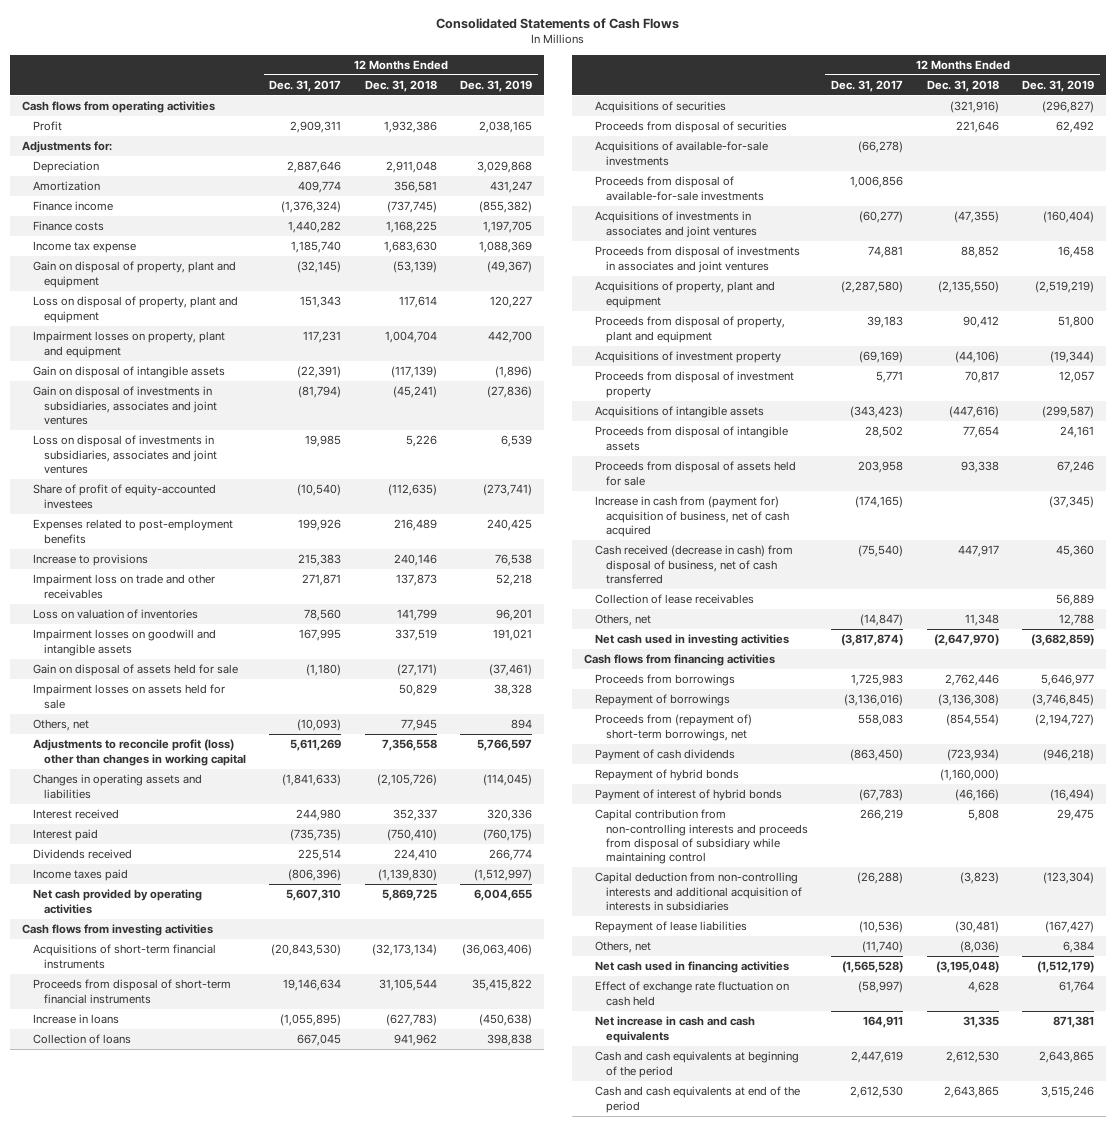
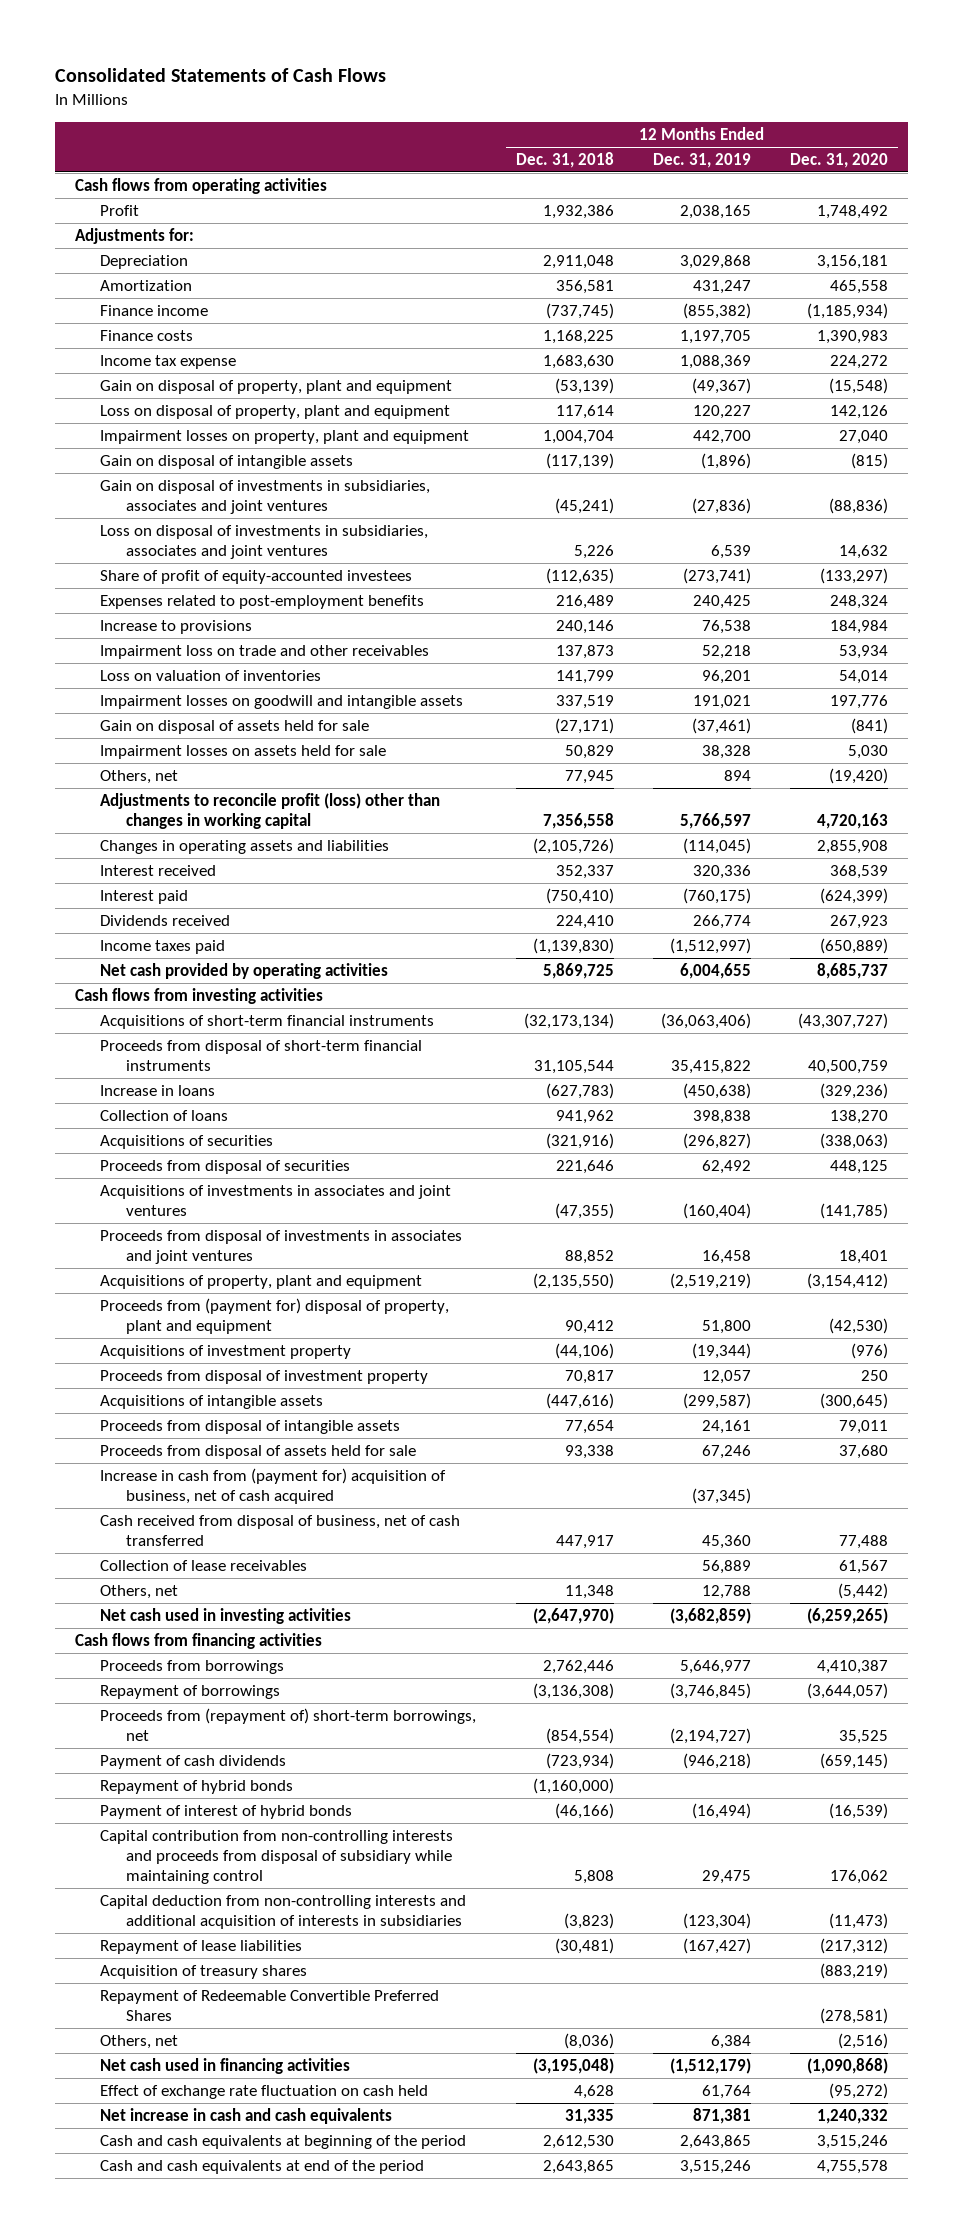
- | 12 Months Ended Dec. 31, 2017 | 12 Months Ended Dec. 31, 2018 | 12 Months Ended Dec. 31, 2019
+ | 12 Months Ended Dec. 31, 2018 | 12 Months Ended Dec. 31, 2019 | 12 Months Ended Dec. 31, 2020
- Acquisitions of available-for-sale investments | (66,278) | |
- Proceeds from disposal of available-for-sale investments | 1,006,856 | |
- Proceeds from disposal of property, plant and equipment | 39,183 | 90,412 | 51,800
+ Proceeds from (payment for) disposal of property, plant and equipment | 90,412 | 51,800 | (42,530)
- Cash received (decrease in cash) from disposal of business, net of cash transferred | (75,540) | 447,917 | 45,360
+ Cash received from disposal of business, net of cash transferred | 447,917 | 45,360 | 77,488
+ Acquisition of treasury shares | | | (883,219)
+ Repayment of Redeemable Convertible Preferred Shares | | | (278,581)

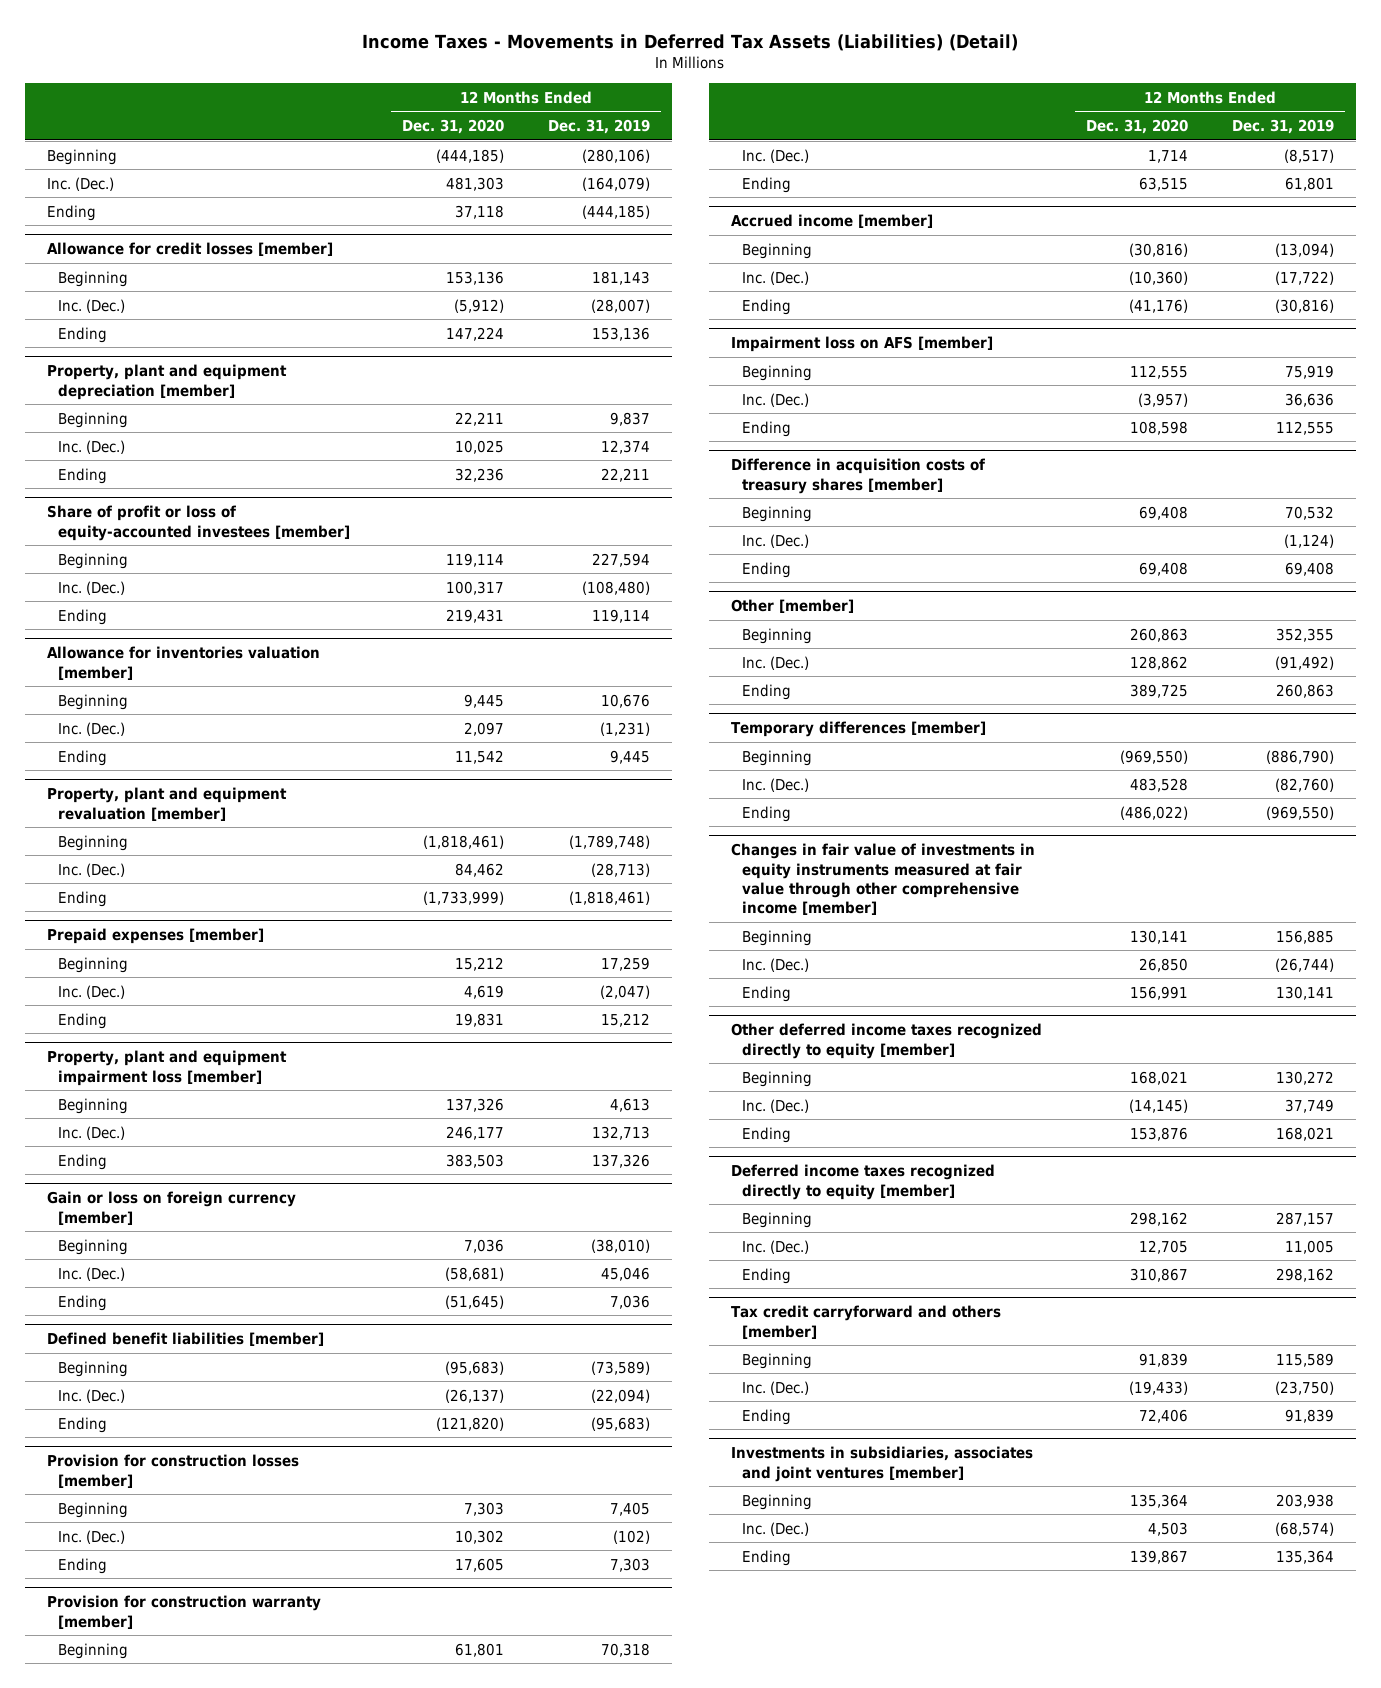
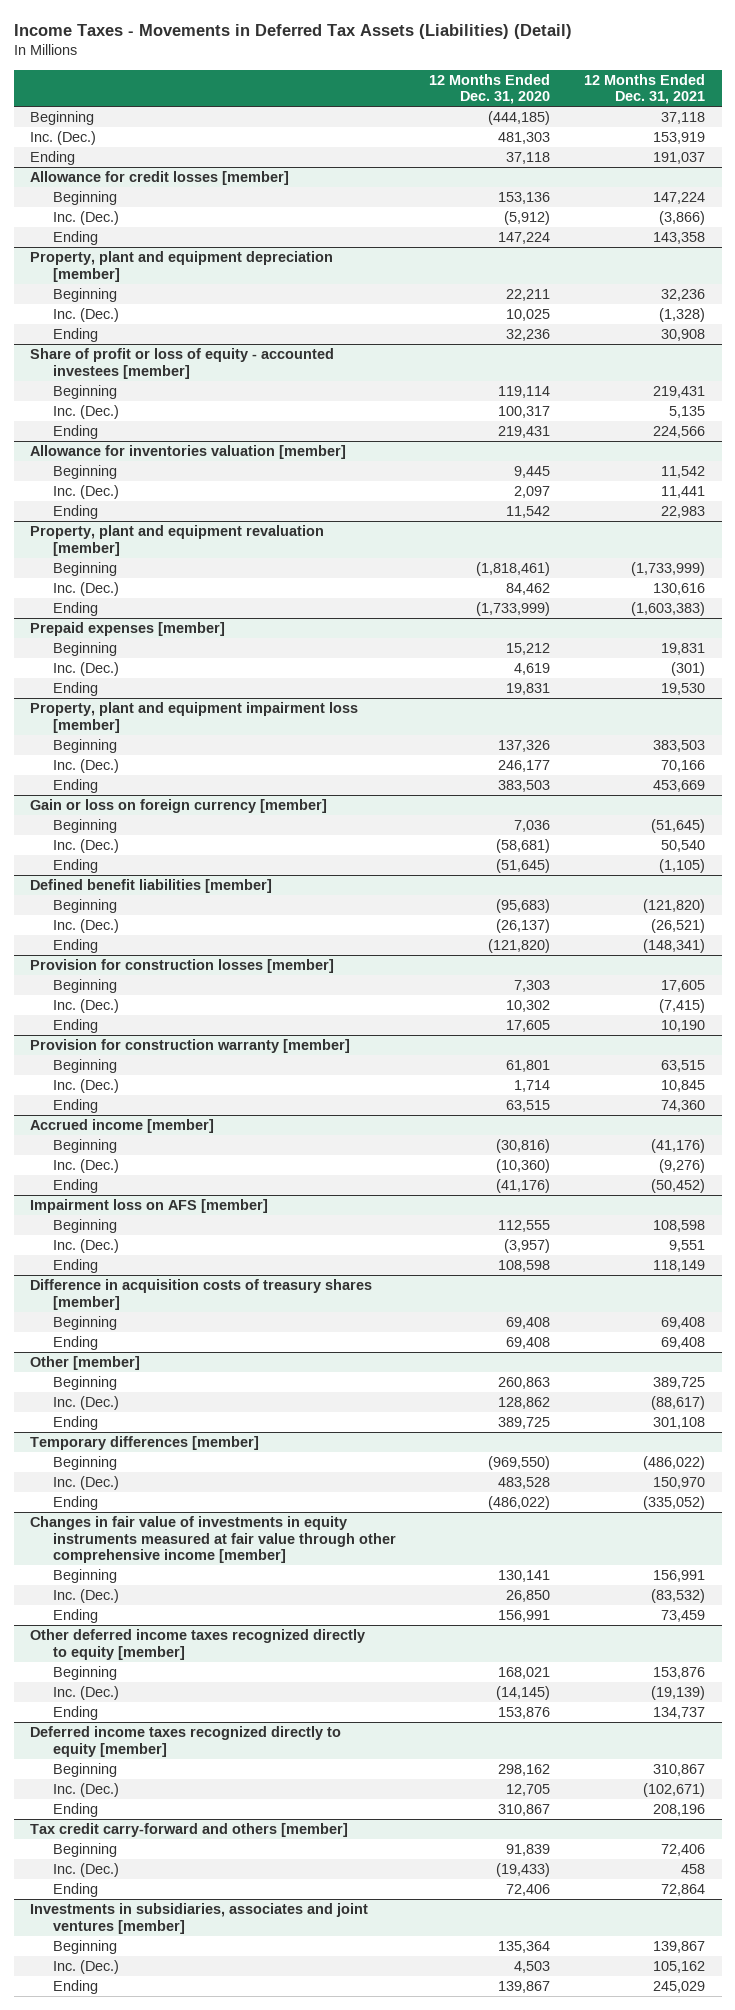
- | 12 Months Ended Dec. 31, 2020 | 12 Months Ended Dec. 31, 2019
+ | 12 Months Ended Dec. 31, 2020 | 12 Months Ended Dec. 31, 2021
- Share of profit or loss of equity-accounted investees [member]
+ Share of profit or loss of equity - accounted investees [member]
@ Difference in acquisition costs of treasury shares [member]
- Inc. (Dec.) | | (1,124)
- Tax credit carryforward and others [member]
+ Tax credit carry-forward and others [member]

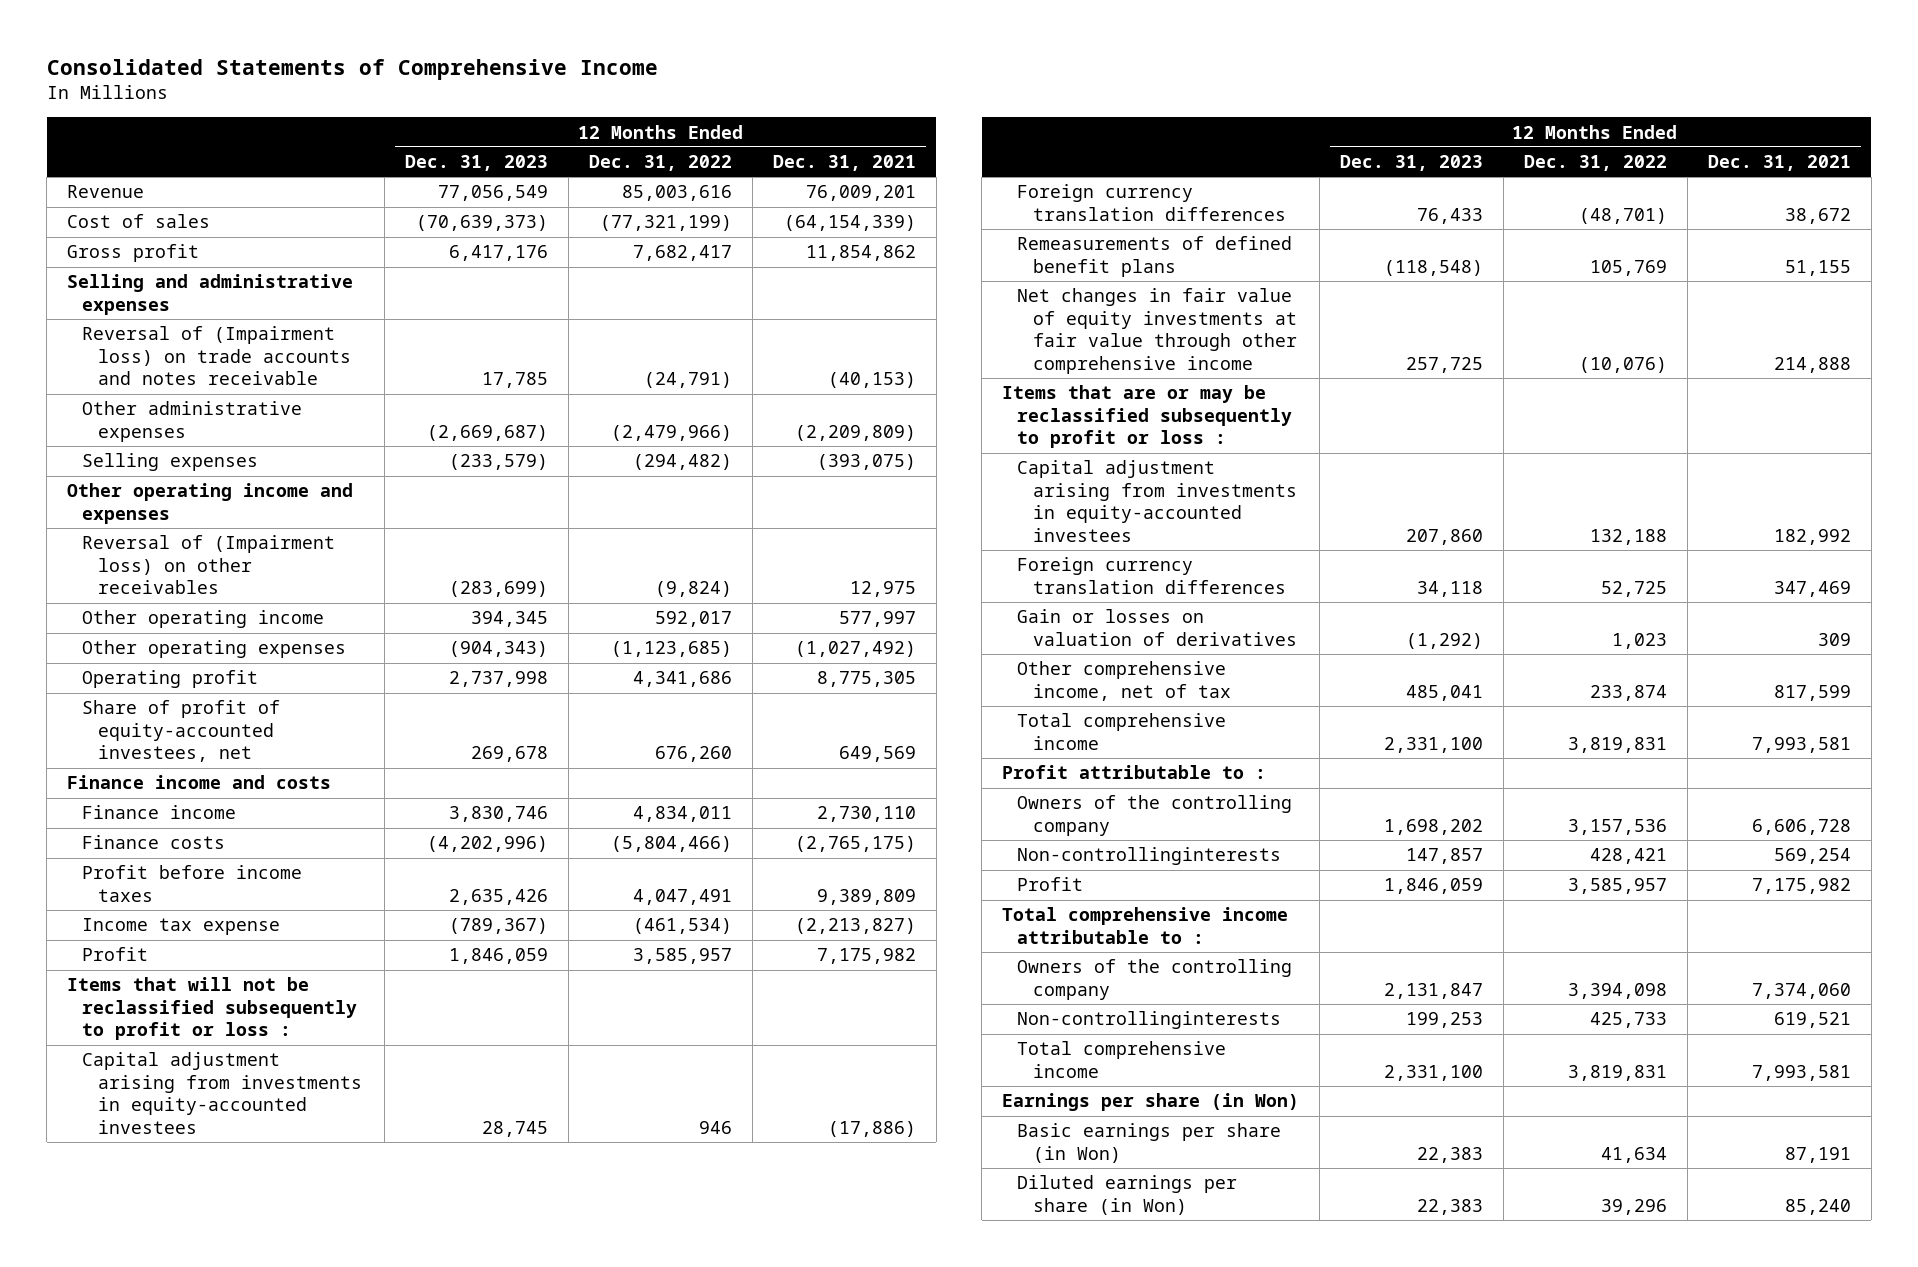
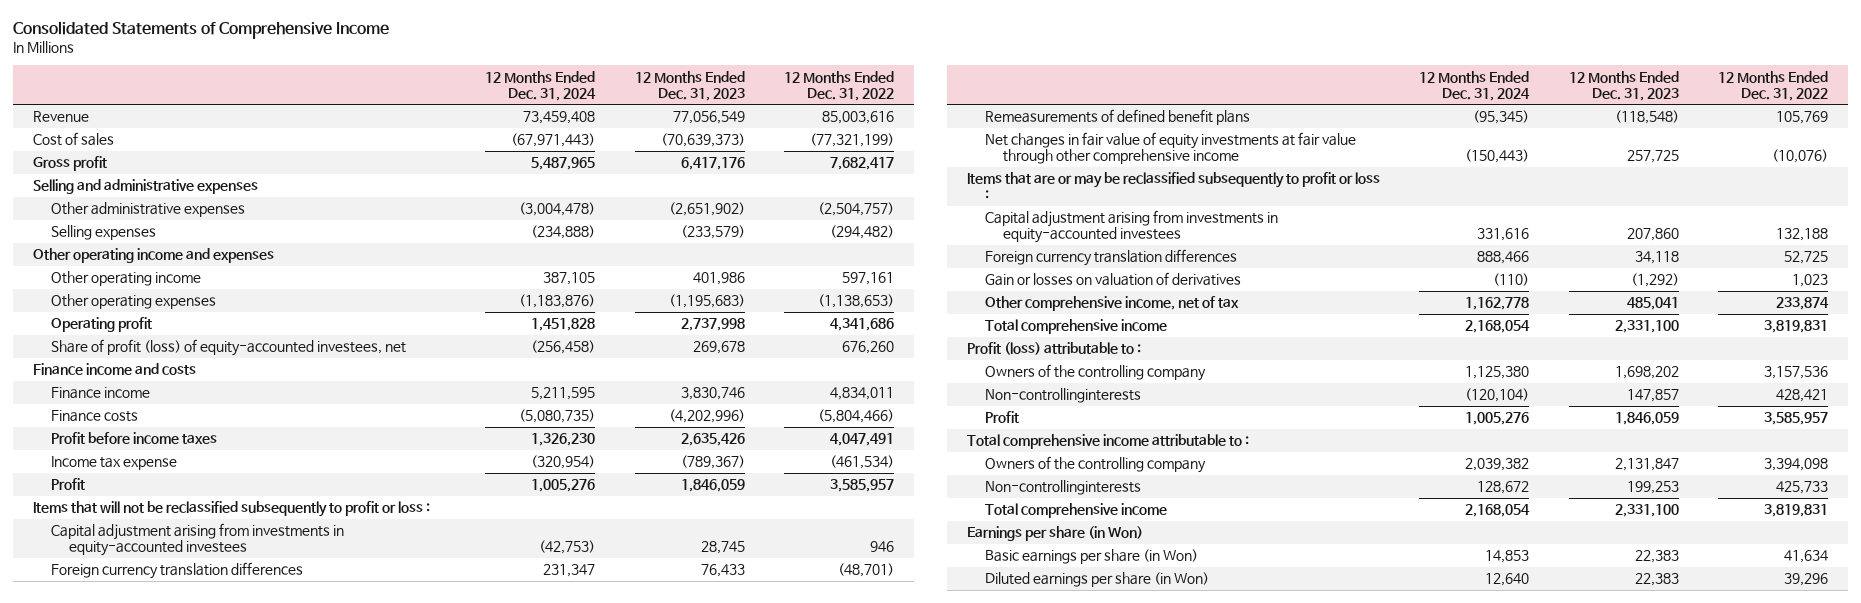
- | 12 Months Ended Dec. 31, 2023 | 12 Months Ended Dec. 31, 2022 | 12 Months Ended Dec. 31, 2021
+ | 12 Months Ended Dec. 31, 2024 | 12 Months Ended Dec. 31, 2023 | 12 Months Ended Dec. 31, 2022
- Reversal of (Impairment loss) on trade accounts and notes receivable | 17,785 | (24,791) | (40,153)
- Other administrative expenses | (2,669,687) | (2,479,966) | (2,209,809)
+ Other administrative expenses | (3,004,478) | (2,651,902) | (2,504,757)
- Reversal of (Impairment loss) on other receivables | (283,699) | (9,824) | 12,975
- Other operating income | 394,345 | 592,017 | 577,997
- Other operating expenses | (904,343) | (1,123,685) | (1,027,492)
+ Other operating income | 387,105 | 401,986 | 597,161
+ Other operating expenses | (1,183,876) | (1,195,683) | (1,138,653)
- Share of profit of equity-accounted investees, net | 269,678 | 676,260 | 649,569
+ Share of profit (loss) of equity-accounted investees, net | (256,458) | 269,678 | 676,260
- Profit attributable to :
+ Profit (loss) attributable to :

